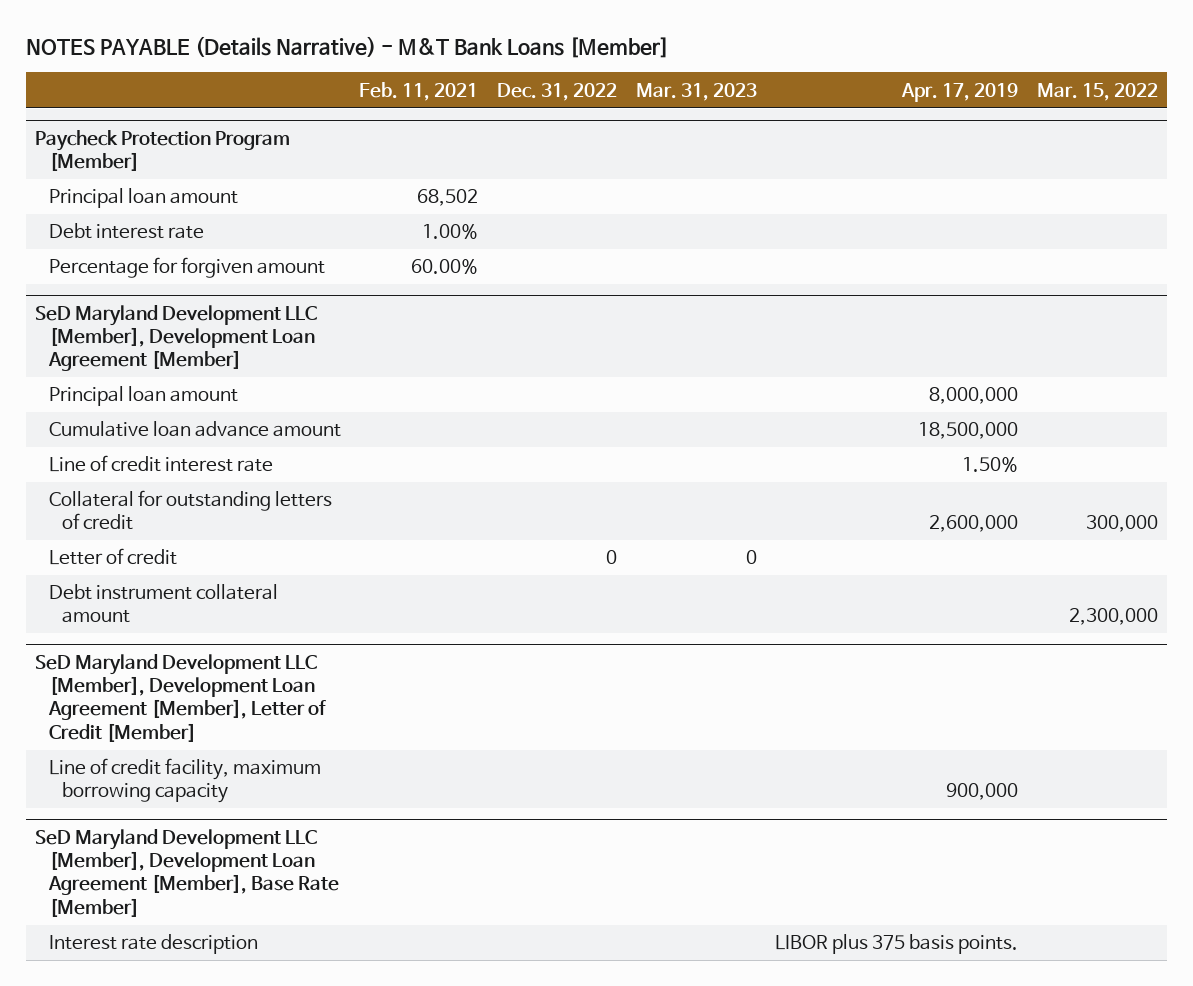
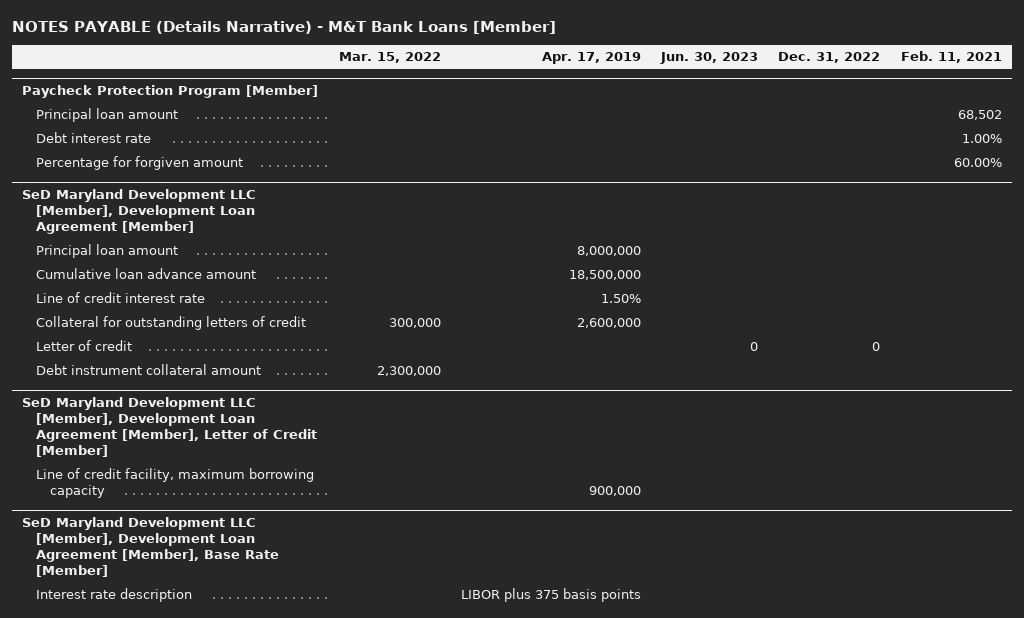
- | Feb. 11, 2021 | Dec. 31, 2022 | Mar. 31, 2023 | Apr. 17, 2019 | Mar. 15, 2022
+ | Mar. 15, 2022 | Apr. 17, 2019 | Jun. 30, 2023 | Dec. 31, 2022 | Feb. 11, 2021
@ SeD Maryland Development LLC [Member], Development Loan Agreement [Member], Base Rate [Member]
- Interest rate description | | | | LIBOR plus 375 basis points. |
+ Interest rate description | | LIBOR plus 375 basis points | | |

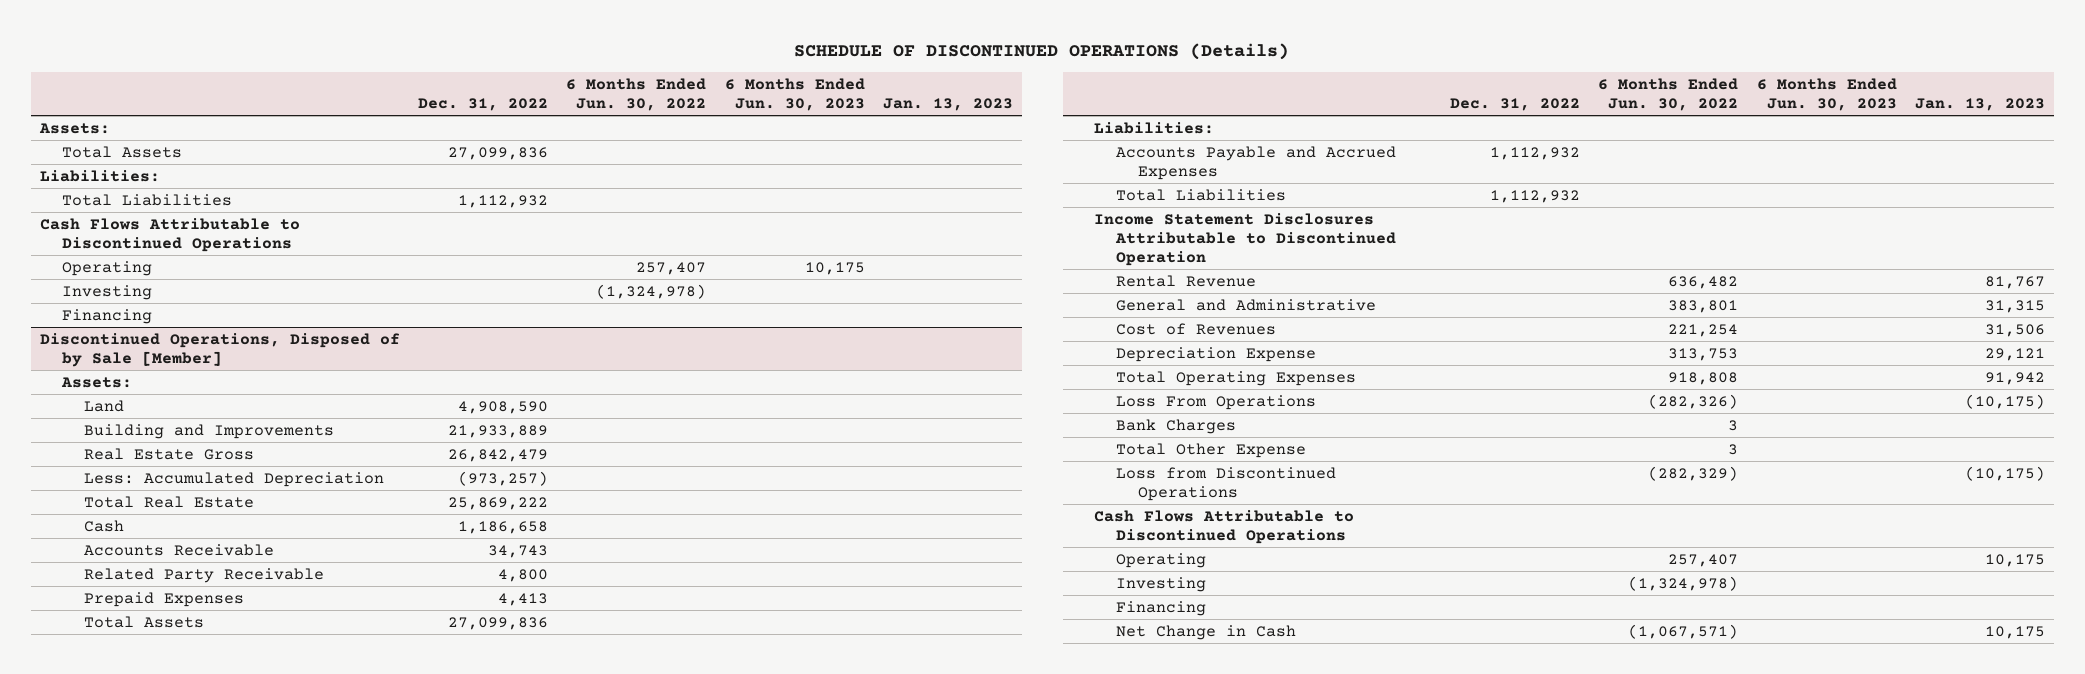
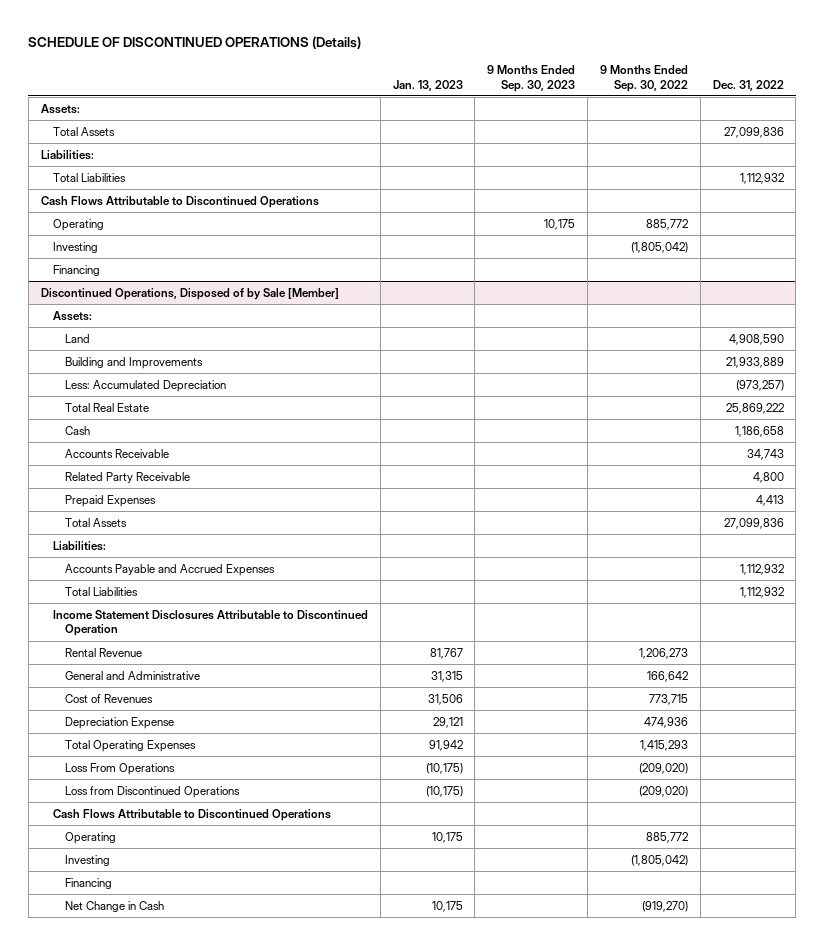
- | Dec. 31, 2022 | 6 Months Ended Jun. 30, 2022 | 6 Months Ended Jun. 30, 2023 | Jan. 13, 2023
+ | Jan. 13, 2023 | 9 Months Ended Sep. 30, 2023 | 9 Months Ended Sep. 30, 2022 | Dec. 31, 2022
@ Discontinued Operations, Disposed of by Sale [Member]
- Real Estate Gross | 26,842,479 | | |
- Bank Charges | | 3 | |
- Total Other Expense | | 3 | |

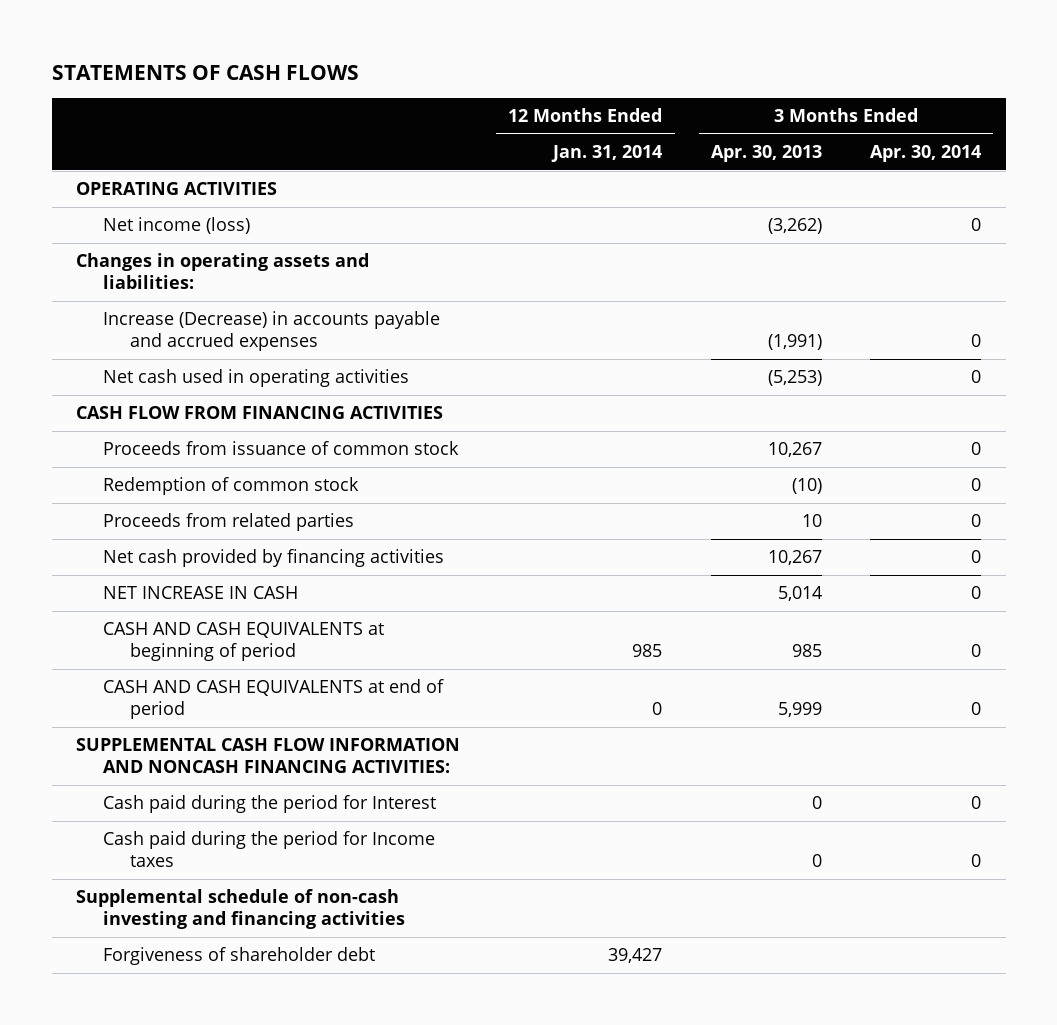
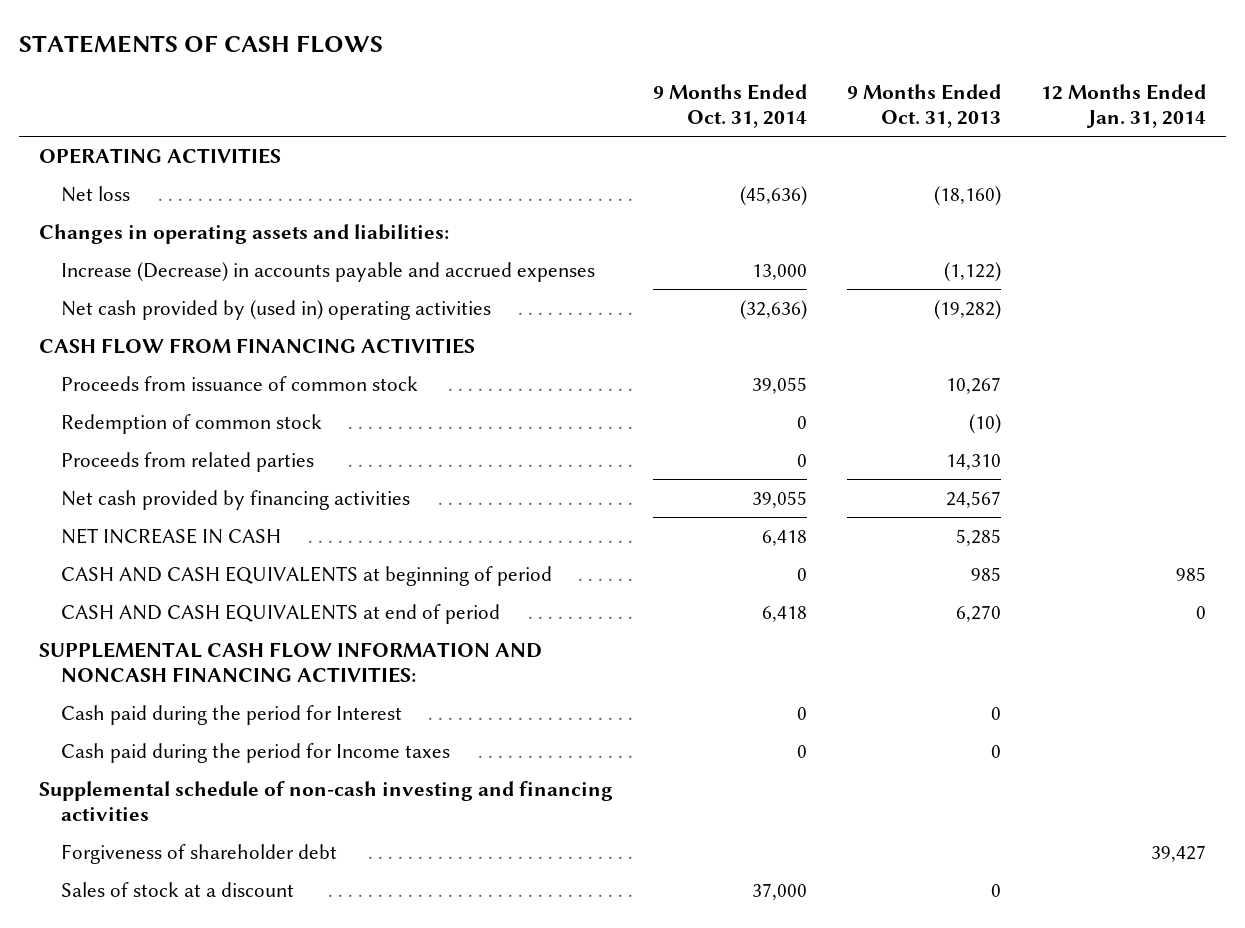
- | 12 Months Ended Jan. 31, 2014 | 3 Months Ended Apr. 30, 2013 | 3 Months Ended Apr. 30, 2014
+ | 9 Months Ended Oct. 31, 2014 | 9 Months Ended Oct. 31, 2013 | 12 Months Ended Jan. 31, 2014
- Net income (loss) | | (3,262) | 0
+ Net loss | (45,636) | (18,160) |
- Net cash used in operating activities | | (5,253) | 0
+ Net cash provided by (used in) operating activities | (32,636) | (19,282) |
+ Sales of stock at a discount | 37,000 | 0 |

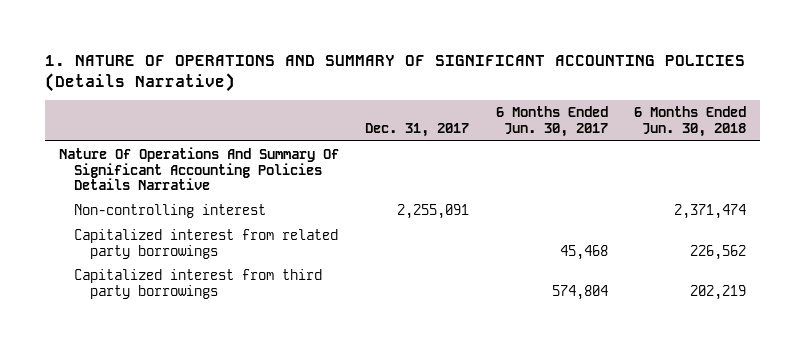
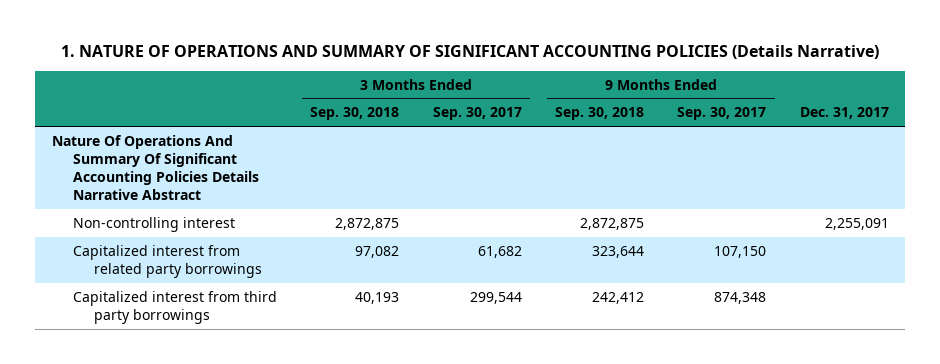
- | Dec. 31, 2017 | 6 Months Ended Jun. 30, 2017 | 6 Months Ended Jun. 30, 2018
+ | 3 Months Ended Sep. 30, 2018 | 3 Months Ended Sep. 30, 2017 | 9 Months Ended Sep. 30, 2018 | 9 Months Ended Sep. 30, 2017 | Dec. 31, 2017
- Nature Of Operations And Summary Of Significant Accounting Policies Details Narrative
+ Nature Of Operations And Summary Of Significant Accounting Policies Details Narrative Abstract

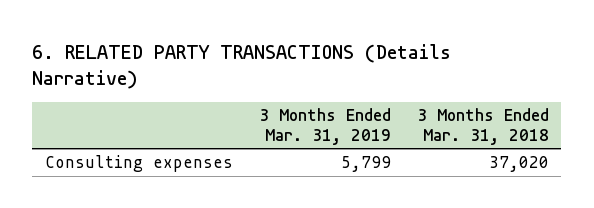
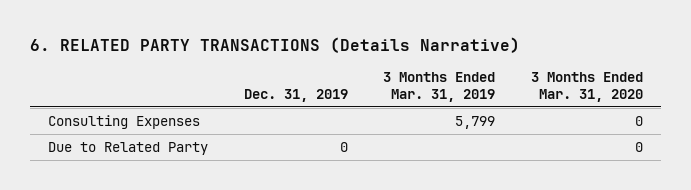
- | 3 Months Ended Mar. 31, 2019 | 3 Months Ended Mar. 31, 2018
+ | Dec. 31, 2019 | 3 Months Ended Mar. 31, 2019 | 3 Months Ended Mar. 31, 2020
- Consulting expenses | 5,799 | 37,020
+ Consulting Expenses | | 5,799 | 0
+ Due to Related Party | 0 | | 0

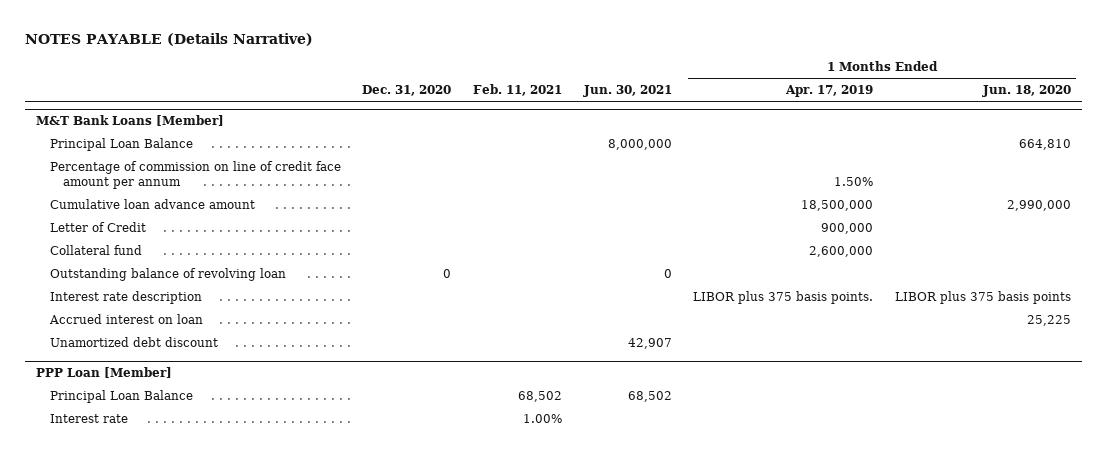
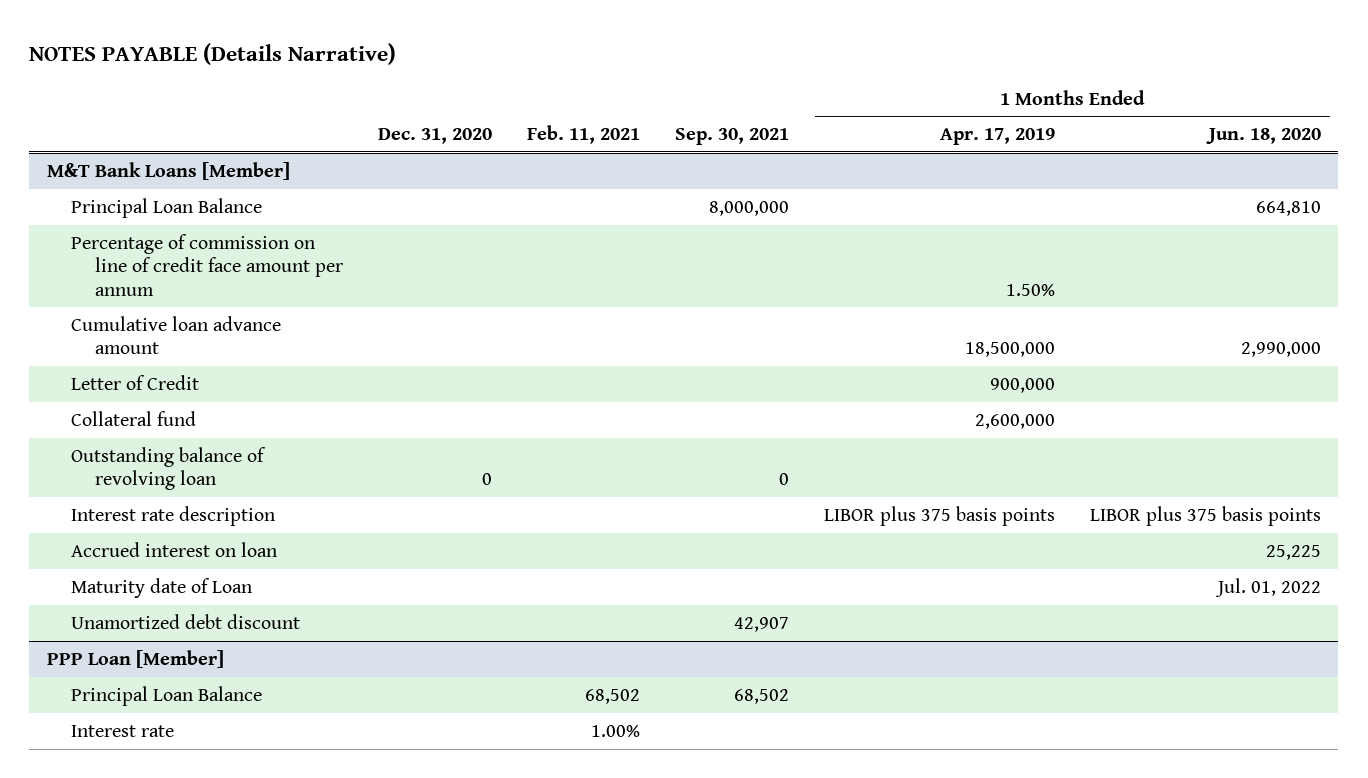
- | Dec. 31, 2020 | Feb. 11, 2021 | Jun. 30, 2021 | 1 Months Ended Apr. 17, 2019 | 1 Months Ended Jun. 18, 2020
+ | Dec. 31, 2020 | Feb. 11, 2021 | Sep. 30, 2021 | 1 Months Ended Apr. 17, 2019 | 1 Months Ended Jun. 18, 2020
@ M&T Bank Loans [Member]
- Interest rate description | | | | LIBOR plus 375 basis points. | LIBOR plus 375 basis points
+ Interest rate description | | | | LIBOR plus 375 basis points | LIBOR plus 375 basis points
+ Maturity date of Loan | | | | | Jul. 01, 2022

